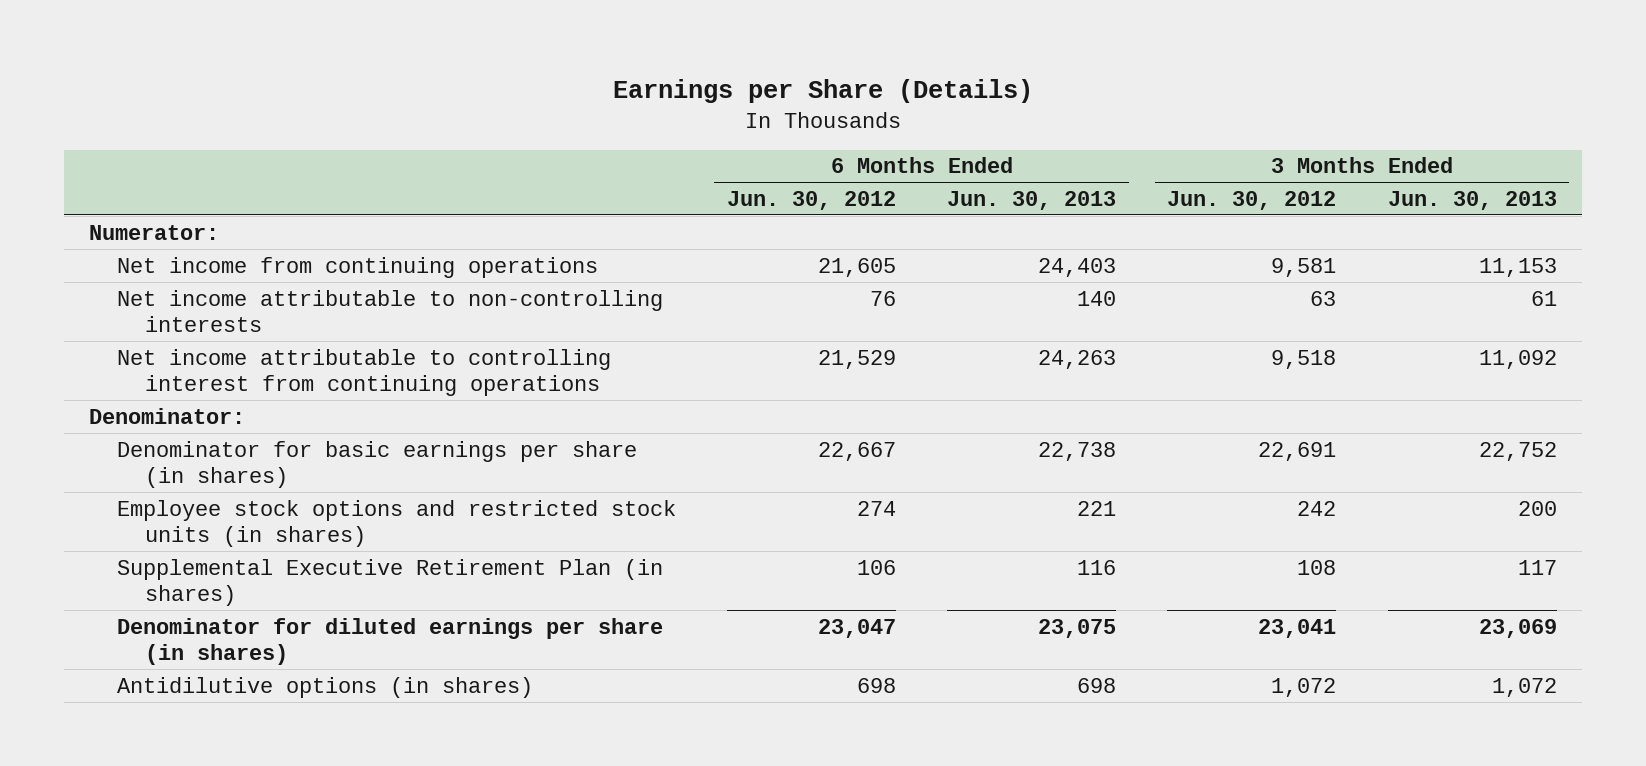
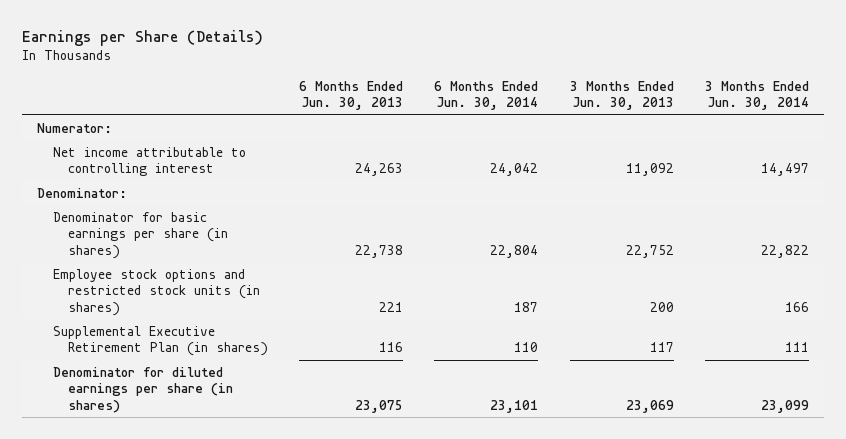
- | 6 Months Ended Jun. 30, 2012 | 6 Months Ended Jun. 30, 2013 | 3 Months Ended Jun. 30, 2012 | 3 Months Ended Jun. 30, 2013
+ | 6 Months Ended Jun. 30, 2013 | 6 Months Ended Jun. 30, 2014 | 3 Months Ended Jun. 30, 2013 | 3 Months Ended Jun. 30, 2014
- Net income from continuing operations | 21,605 | 24,403 | 9,581 | 11,153
- Net income attributable to non-controlling interests | 76 | 140 | 63 | 61
- Net income attributable to controlling interest from continuing operations | 21,529 | 24,263 | 9,518 | 11,092
+ Net income attributable to controlling interest | 24,263 | 24,042 | 11,092 | 14,497
- Antidilutive options (in shares) | 698 | 698 | 1,072 | 1,072

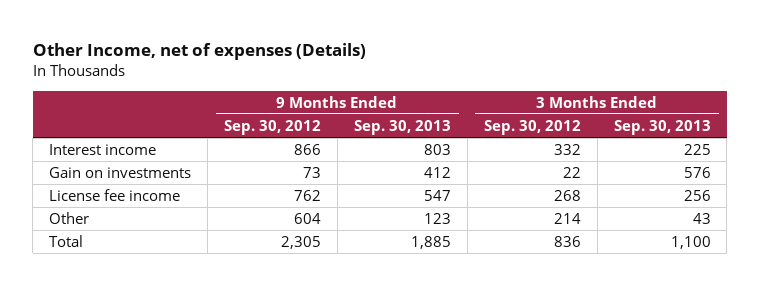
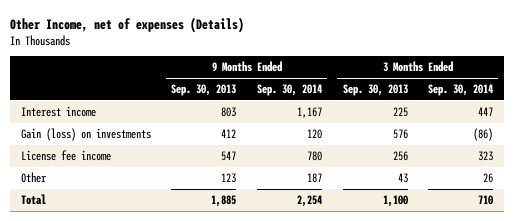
- | 9 Months Ended Sep. 30, 2012 | 9 Months Ended Sep. 30, 2013 | 3 Months Ended Sep. 30, 2012 | 3 Months Ended Sep. 30, 2013
+ | 9 Months Ended Sep. 30, 2013 | 9 Months Ended Sep. 30, 2014 | 3 Months Ended Sep. 30, 2013 | 3 Months Ended Sep. 30, 2014
- Gain on investments | 73 | 412 | 22 | 576
+ Gain (loss) on investments | 412 | 120 | 576 | (86)

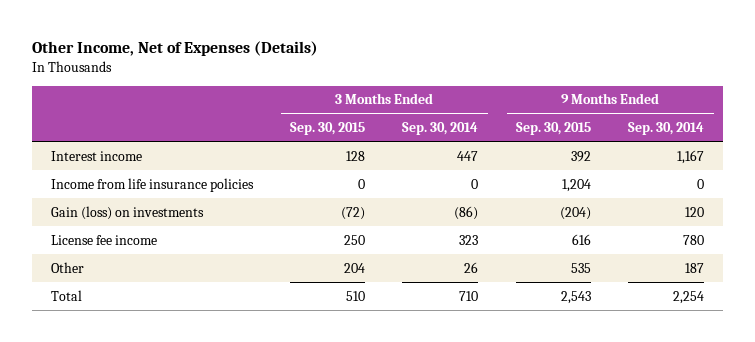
- Other Income, net of expenses (Details)
+ Other Income, Net of Expenses (Details)
- | 9 Months Ended Sep. 30, 2013 | 9 Months Ended Sep. 30, 2014 | 3 Months Ended Sep. 30, 2013 | 3 Months Ended Sep. 30, 2014
+ | 3 Months Ended Sep. 30, 2015 | 3 Months Ended Sep. 30, 2014 | 9 Months Ended Sep. 30, 2015 | 9 Months Ended Sep. 30, 2014
+ Income from life insurance policies | 0 | 0 | 1,204 | 0

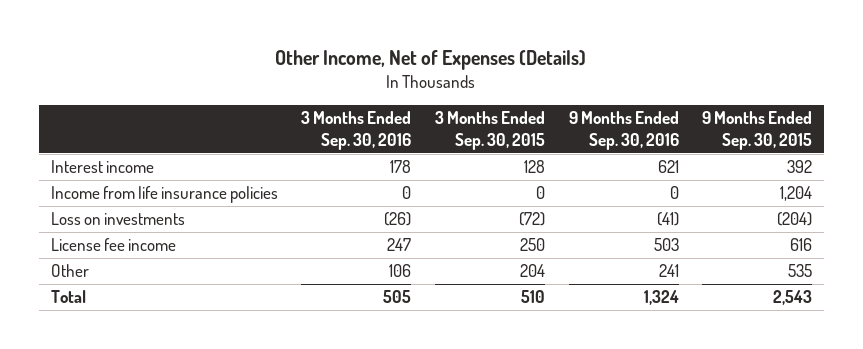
- | 3 Months Ended Sep. 30, 2015 | 3 Months Ended Sep. 30, 2014 | 9 Months Ended Sep. 30, 2015 | 9 Months Ended Sep. 30, 2014
+ | 3 Months Ended Sep. 30, 2016 | 3 Months Ended Sep. 30, 2015 | 9 Months Ended Sep. 30, 2016 | 9 Months Ended Sep. 30, 2015
- Gain (loss) on investments | (72) | (86) | (204) | 120
+ Loss on investments | (26) | (72) | (41) | (204)

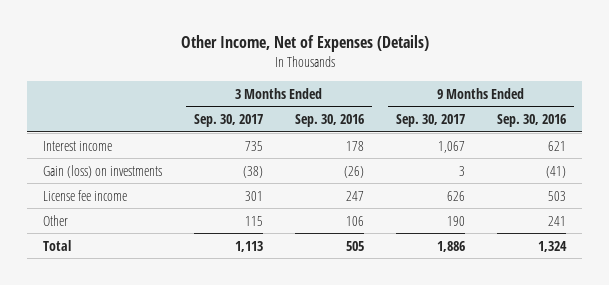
- | 3 Months Ended Sep. 30, 2016 | 3 Months Ended Sep. 30, 2015 | 9 Months Ended Sep. 30, 2016 | 9 Months Ended Sep. 30, 2015
+ | 3 Months Ended Sep. 30, 2017 | 3 Months Ended Sep. 30, 2016 | 9 Months Ended Sep. 30, 2017 | 9 Months Ended Sep. 30, 2016
- Income from life insurance policies | 0 | 0 | 0 | 1,204
- Loss on investments | (26) | (72) | (41) | (204)
+ Gain (loss) on investments | (38) | (26) | 3 | (41)

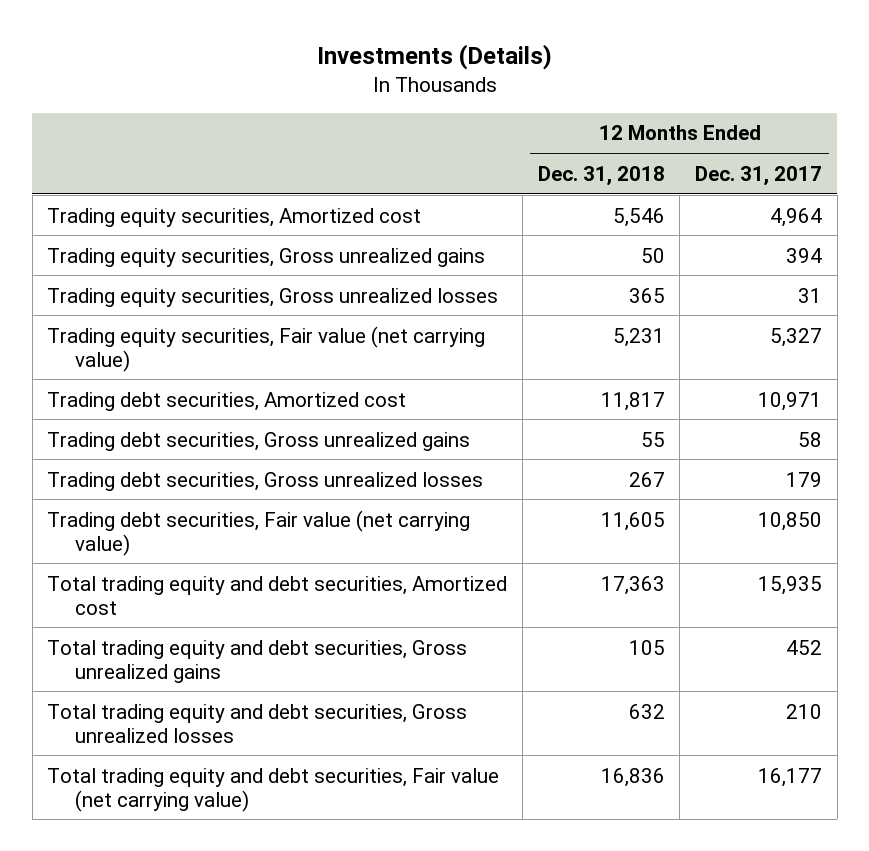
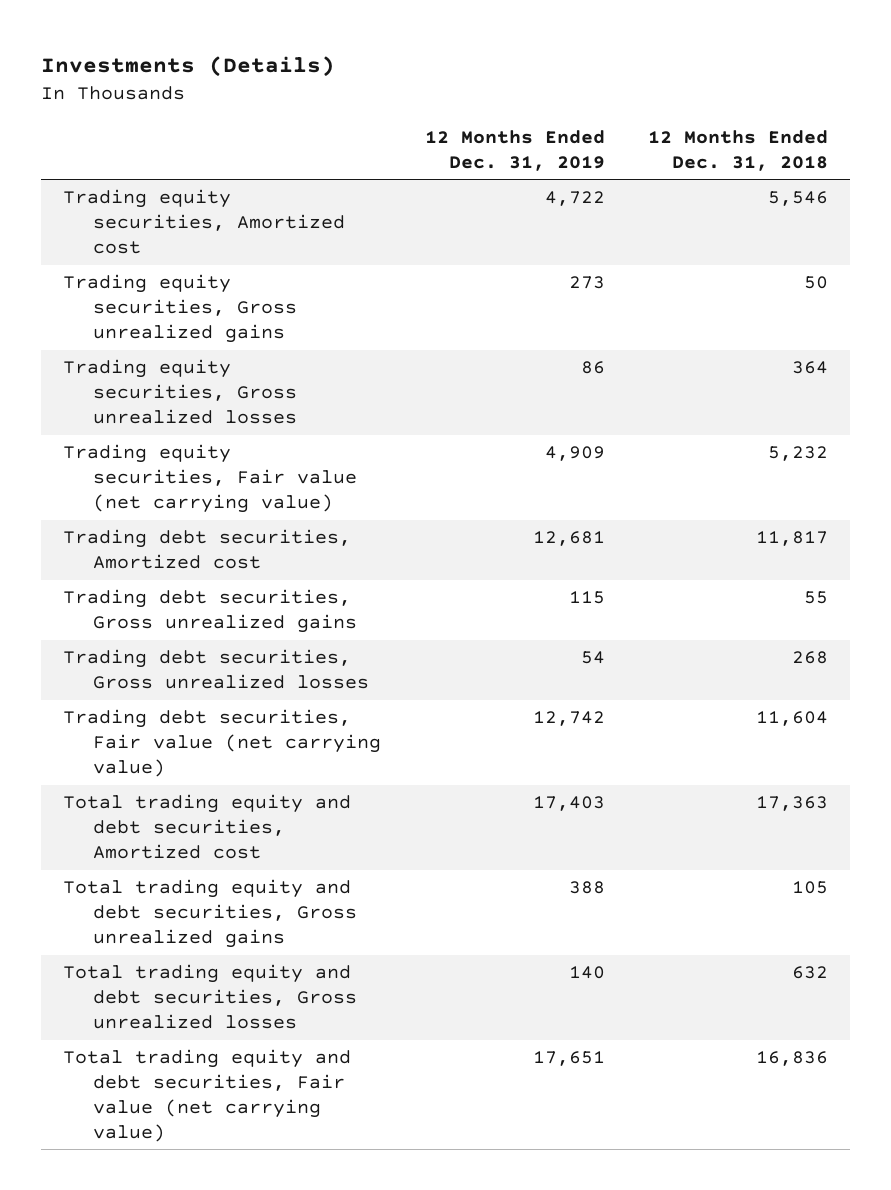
- | 12 Months Ended Dec. 31, 2018 | 12 Months Ended Dec. 31, 2017
+ | 12 Months Ended Dec. 31, 2019 | 12 Months Ended Dec. 31, 2018
- Trading equity securities, Gross unrealized losses | 365 | 31
- Trading equity securities, Fair value (net carrying value) | 5,231 | 5,327
+ Trading equity securities, Gross unrealized losses | 86 | 364
+ Trading equity securities, Fair value (net carrying value) | 4,909 | 5,232
- Trading debt securities, Gross unrealized losses | 267 | 179
- Trading debt securities, Fair value (net carrying value) | 11,605 | 10,850
+ Trading debt securities, Gross unrealized losses | 54 | 268
+ Trading debt securities, Fair value (net carrying value) | 12,742 | 11,604

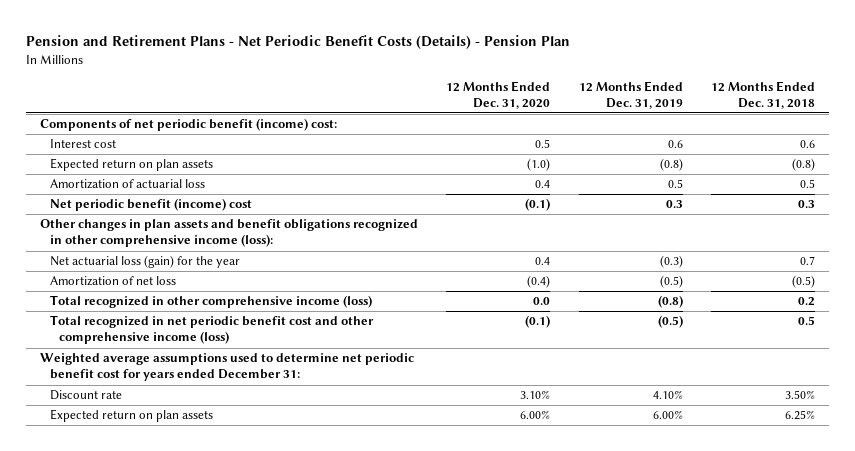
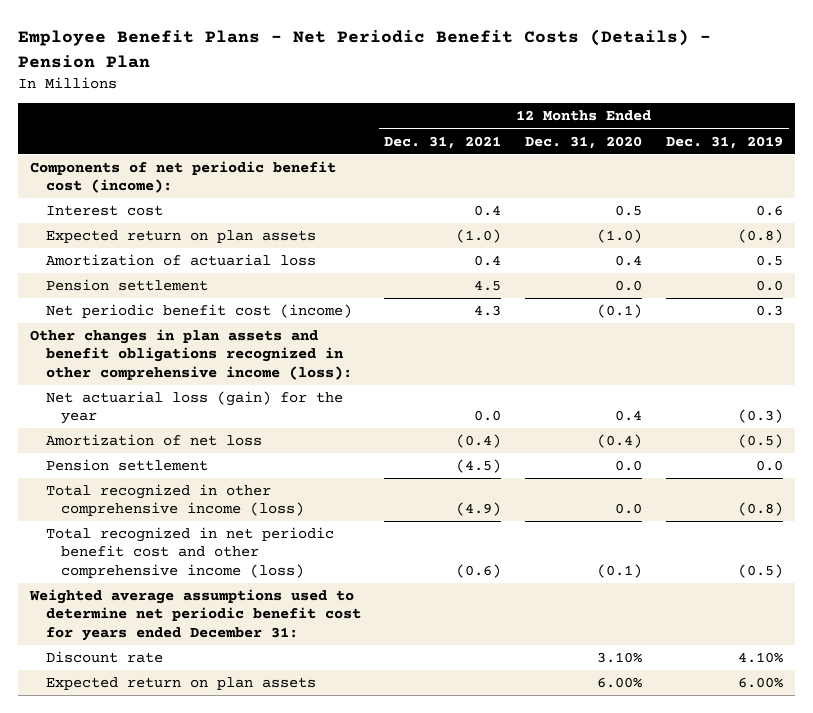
- Pension and Retirement Plans - Net Periodic Benefit Costs (Details) - Pension Plan
+ Employee Benefit Plans - Net Periodic Benefit Costs (Details) - Pension Plan
- | 12 Months Ended Dec. 31, 2020 | 12 Months Ended Dec. 31, 2019 | 12 Months Ended Dec. 31, 2018
+ | 12 Months Ended Dec. 31, 2021 | 12 Months Ended Dec. 31, 2020 | 12 Months Ended Dec. 31, 2019
- Components of net periodic benefit (income) cost:
+ Components of net periodic benefit cost (income):
- Net periodic benefit (income) cost | (0.1) | 0.3 | 0.3
+ Pension settlement | 4.5 | 0.0 | 0.0
+ Net periodic benefit cost (income) | 4.3 | (0.1) | 0.3
+ Pension settlement | (4.5) | 0.0 | 0.0

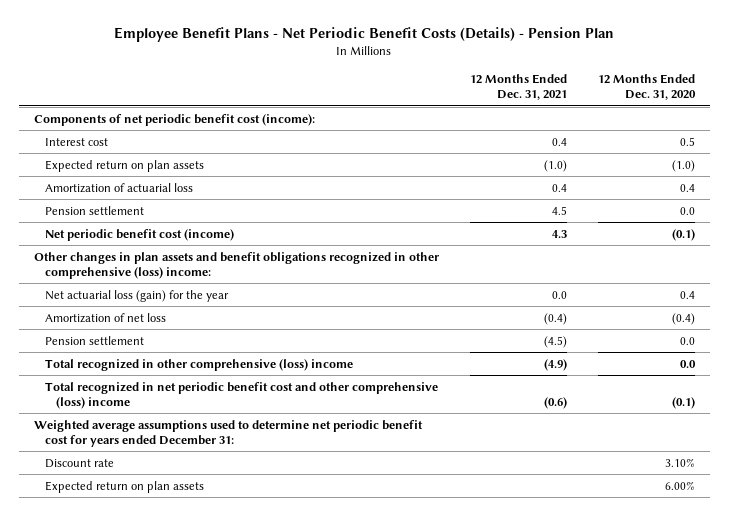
- | 12 Months Ended Dec. 31, 2021 | 12 Months Ended Dec. 31, 2020 | 12 Months Ended Dec. 31, 2019
+ | 12 Months Ended Dec. 31, 2021 | 12 Months Ended Dec. 31, 2020
- Other changes in plan assets and benefit obligations recognized in other comprehensive income (loss):
+ Other changes in plan assets and benefit obligations recognized in other comprehensive (loss) income:
- Total recognized in other comprehensive income (loss) | (4.9) | 0.0 | (0.8)
- Total recognized in net periodic benefit cost and other comprehensive income (loss) | (0.6) | (0.1) | (0.5)
+ Total recognized in other comprehensive (loss) income | (4.9) | 0.0
+ Total recognized in net periodic benefit cost and other comprehensive (loss) income | (0.6) | (0.1)

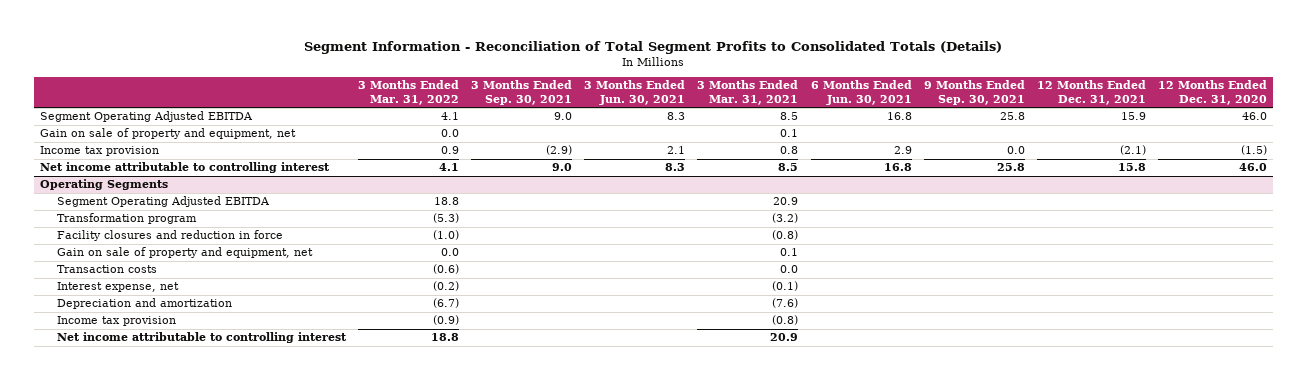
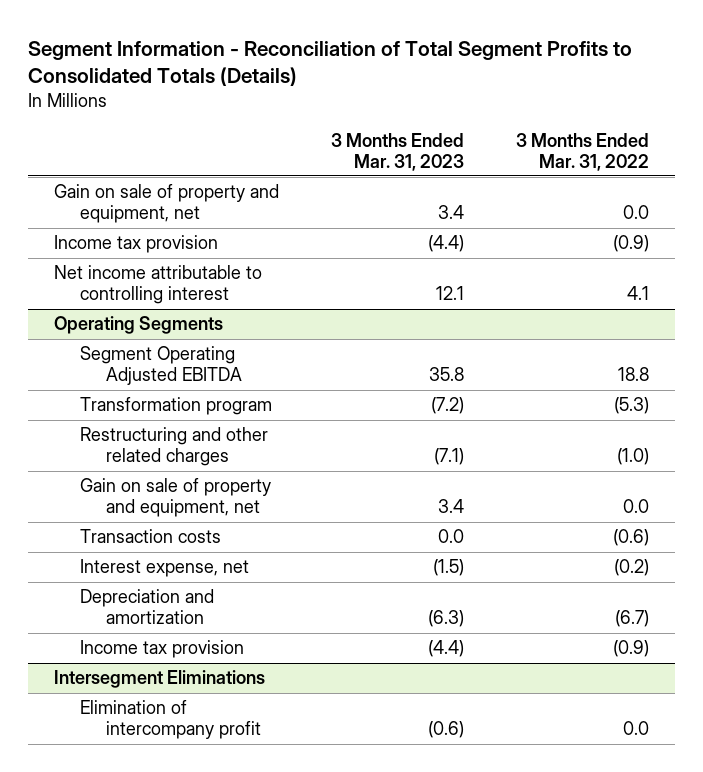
- | 3 Months Ended Mar. 31, 2022 | 3 Months Ended Sep. 30, 2021 | 3 Months Ended Jun. 30, 2021 | 3 Months Ended Mar. 31, 2021 | 6 Months Ended Jun. 30, 2021 | 9 Months Ended Sep. 30, 2021 | 12 Months Ended Dec. 31, 2021 | 12 Months Ended Dec. 31, 2020
+ | 3 Months Ended Mar. 31, 2023 | 3 Months Ended Mar. 31, 2022
- Segment Operating Adjusted EBITDA | 4.1 | 9.0 | 8.3 | 8.5 | 16.8 | 25.8 | 15.9 | 46.0
- Income tax provision | 0.9 | (2.9) | 2.1 | 0.8 | 2.9 | 0.0 | (2.1) | (1.5)
+ Income tax provision | (4.4) | (0.9)
@ Operating Segments
- Facility closures and reduction in force | (1.0) | | | (0.8) | | | |
+ Restructuring and other related charges | (7.1) | (1.0)
- Net income attributable to controlling interest | 18.8 | | | 20.9 | | | |
+ Intersegment Eliminations
+ Elimination of intercompany profit | (0.6) | 0.0

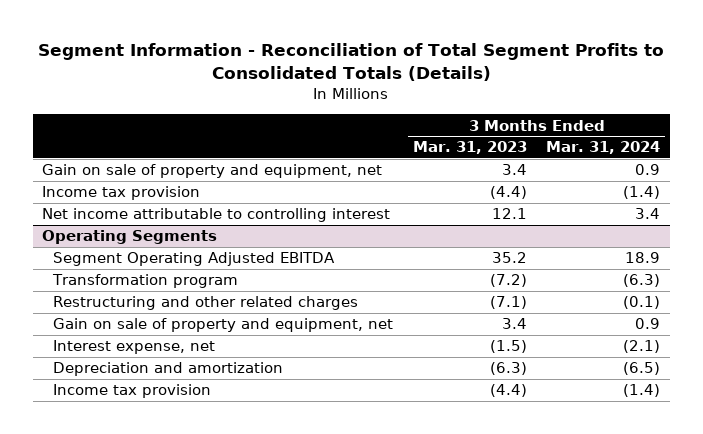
- | 3 Months Ended Mar. 31, 2023 | 3 Months Ended Mar. 31, 2022
+ | 3 Months Ended Mar. 31, 2023 | 3 Months Ended Mar. 31, 2024
@ Operating Segments
- Segment Operating Adjusted EBITDA | 35.8 | 18.8
+ Segment Operating Adjusted EBITDA | 35.2 | 18.9
- Transaction costs | 0.0 | (0.6)
- Intersegment Eliminations
- Elimination of intercompany profit | (0.6) | 0.0

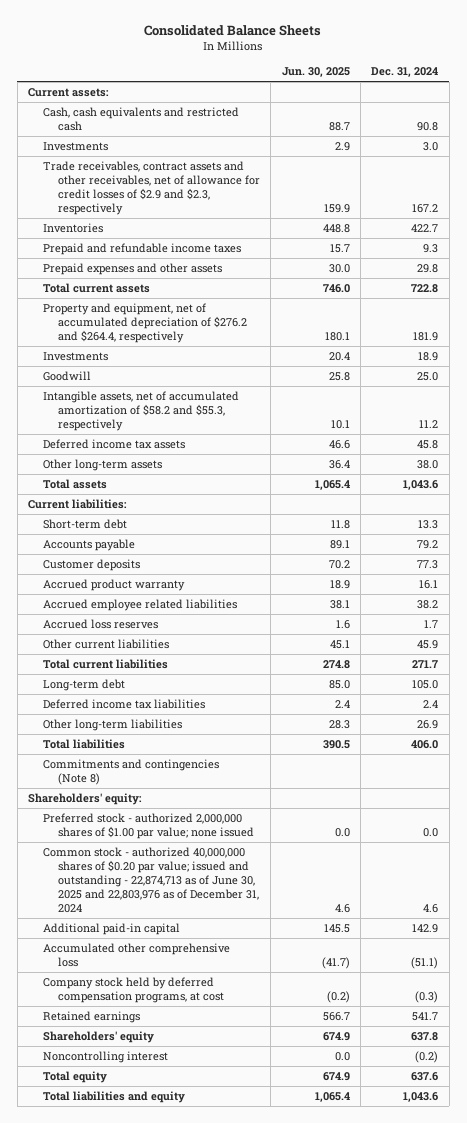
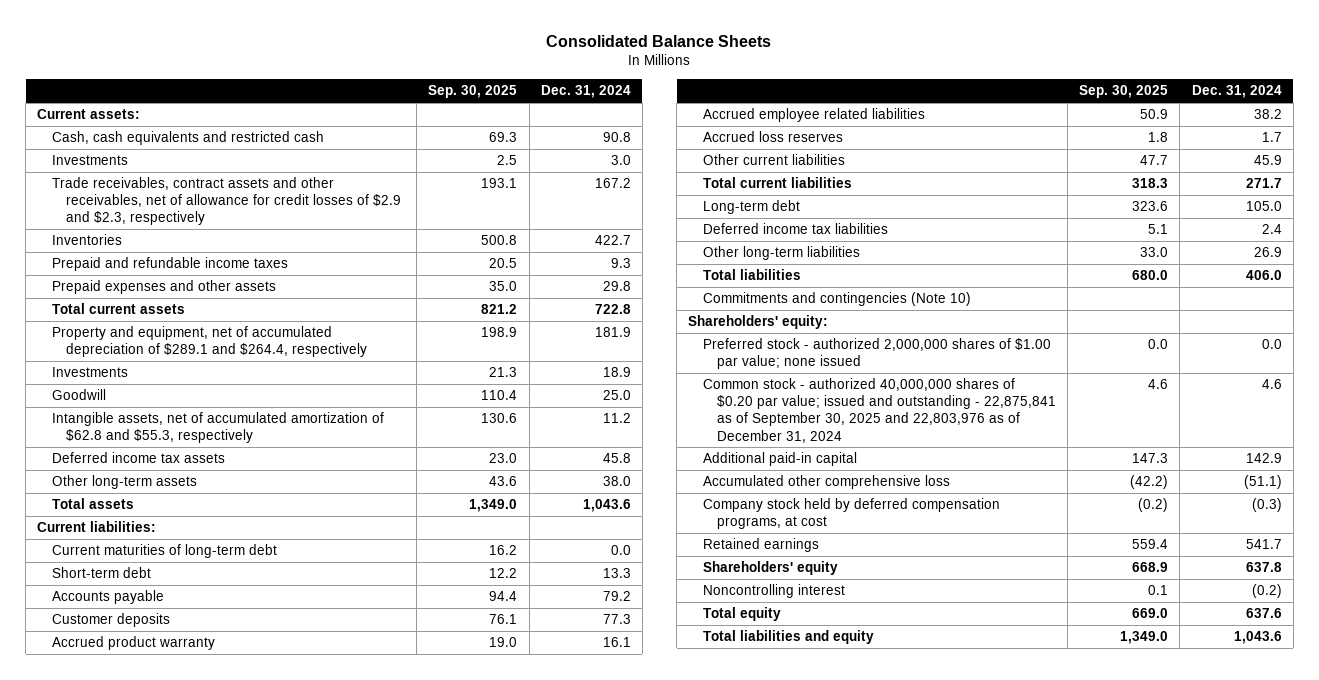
- | Jun. 30, 2025 | Dec. 31, 2024
+ | Sep. 30, 2025 | Dec. 31, 2024
- Property and equipment, net of accumulated depreciation of $276.2 and $264.4, respectively | 180.1 | 181.9
+ Property and equipment, net of accumulated depreciation of $289.1 and $264.4, respectively | 198.9 | 181.9
- Intangible assets, net of accumulated amortization of $58.2 and $55.3, respectively | 10.1 | 11.2
+ Intangible assets, net of accumulated amortization of $62.8 and $55.3, respectively | 130.6 | 11.2
+ Current maturities of long-term debt | 16.2 | 0.0
- Commitments and contingencies (Note 8)
+ Commitments and contingencies (Note 10)
- Common stock - authorized 40,000,000 shares of $0.20 par value; issued and outstanding - 22,874,713 as of June 30, 2025 and 22,803,976 as of December 31, 2024 | 4.6 | 4.6
+ Common stock - authorized 40,000,000 shares of $0.20 par value; issued and outstanding - 22,875,841 as of September 30, 2025 and 22,803,976 as of December 31, 2024 | 4.6 | 4.6

